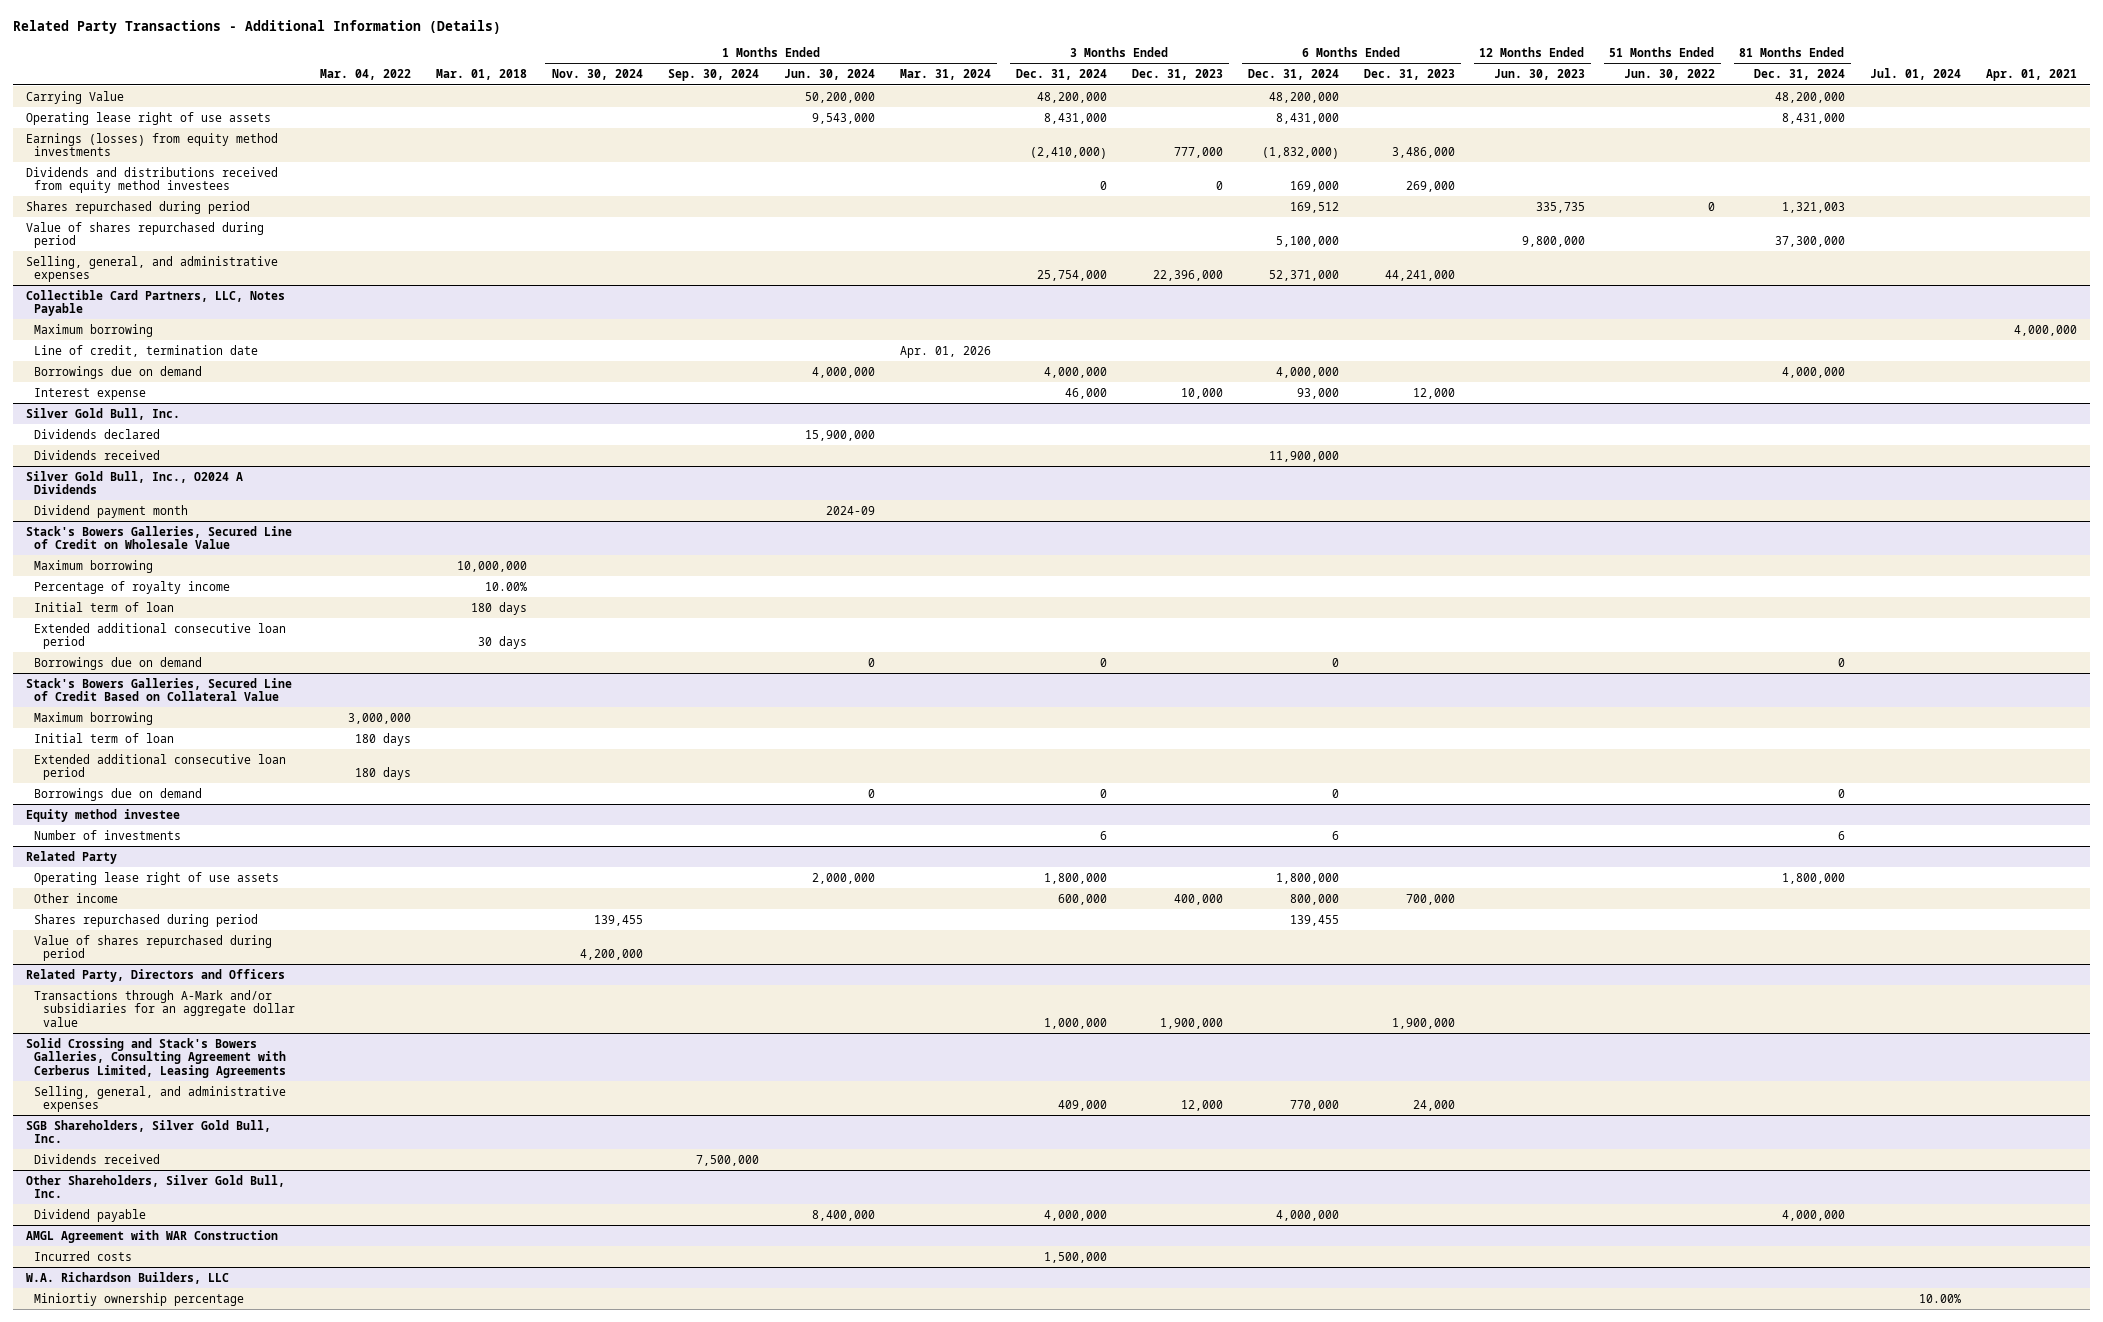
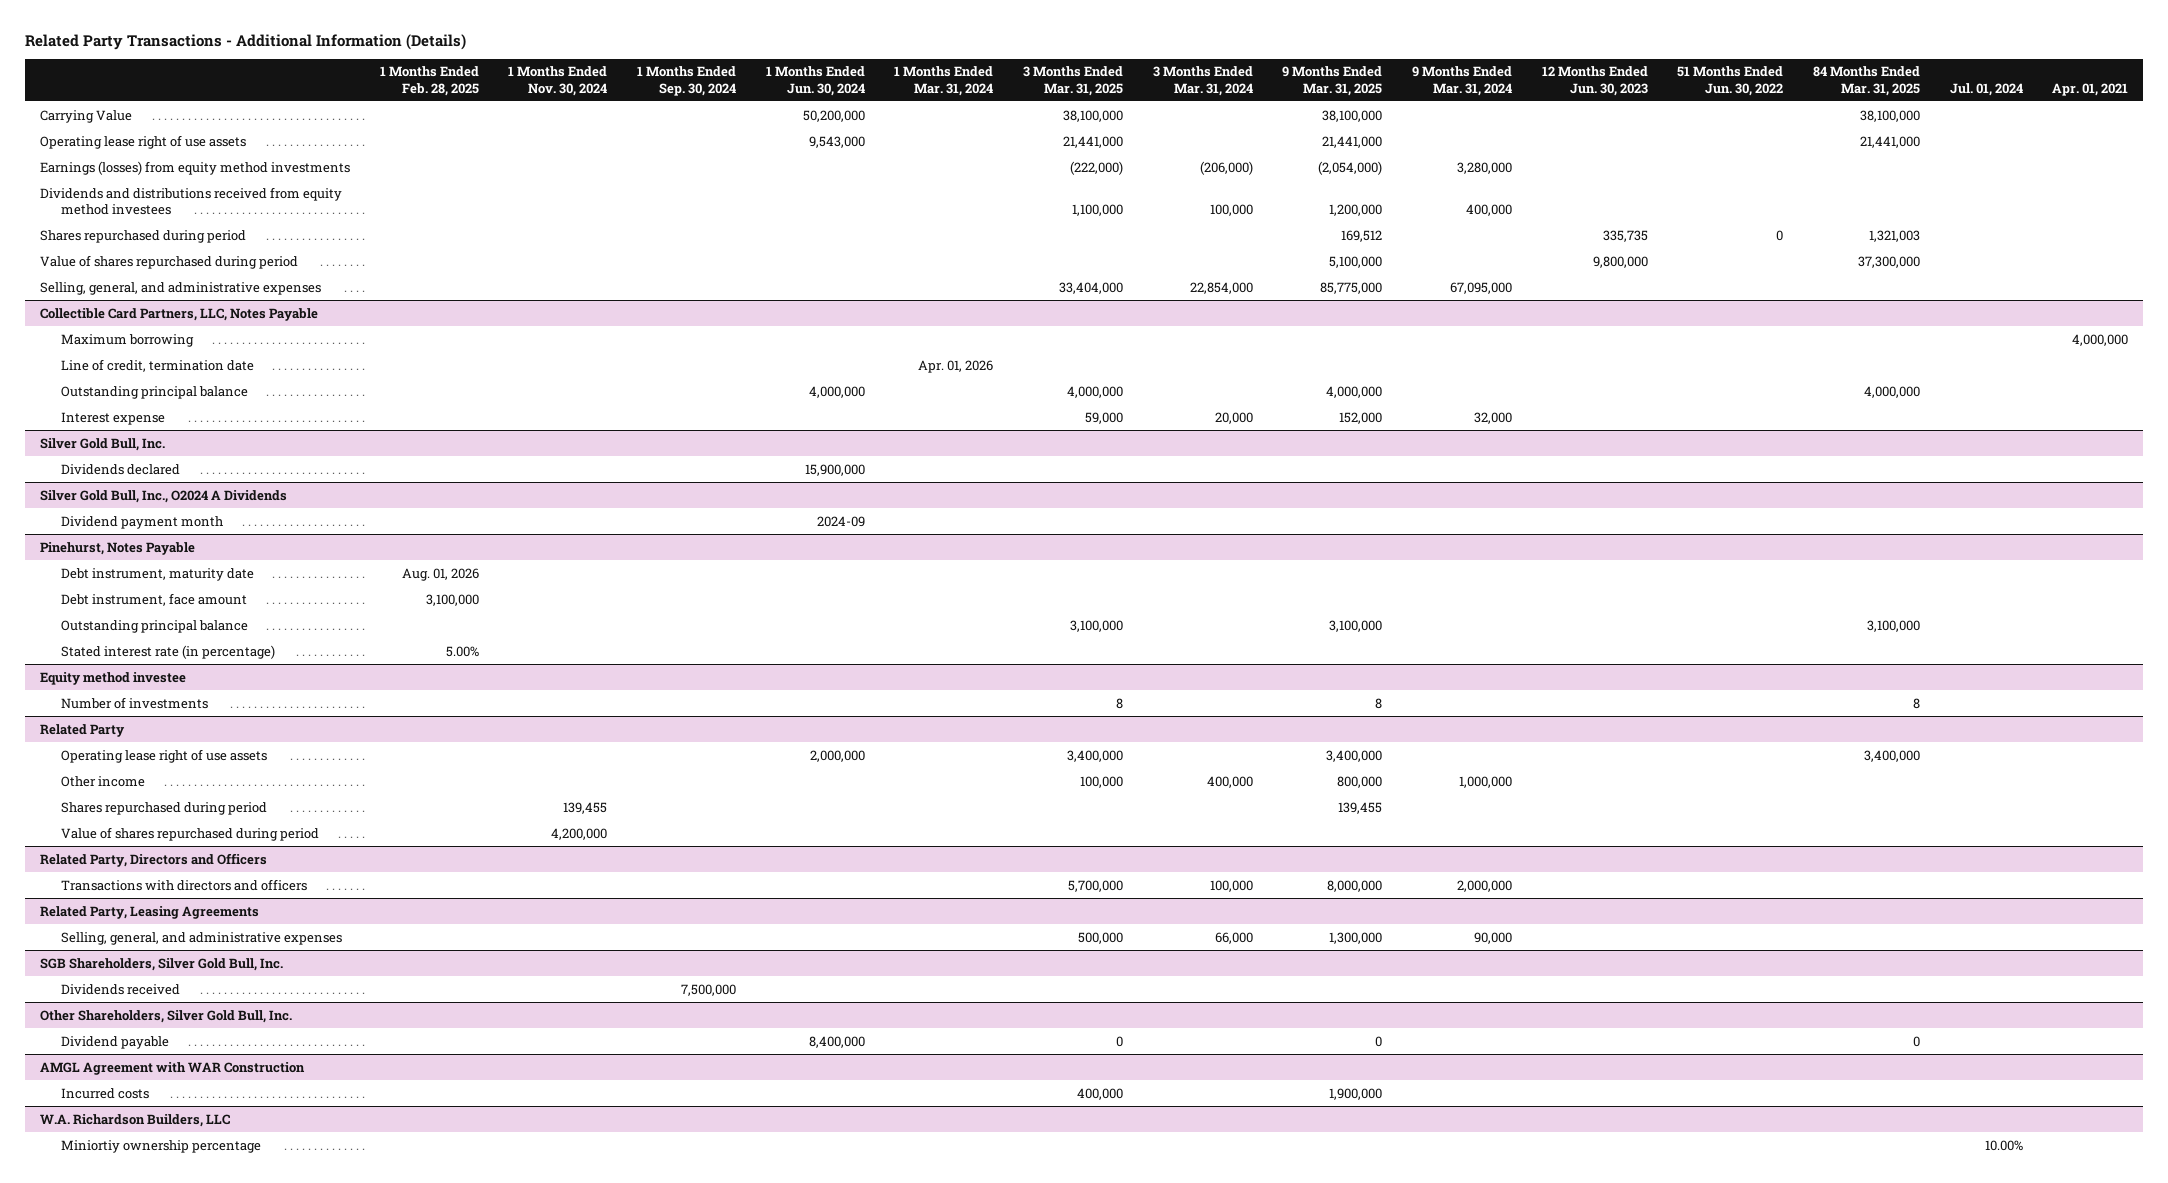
- | Mar. 04, 2022 | Mar. 01, 2018 | 1 Months Ended Nov. 30, 2024 | 1 Months Ended Sep. 30, 2024 | 1 Months Ended Jun. 30, 2024 | 1 Months Ended Mar. 31, 2024 | 3 Months Ended Dec. 31, 2024 | 3 Months Ended Dec. 31, 2023 | 6 Months Ended Dec. 31, 2024 | 6 Months Ended Dec. 31, 2023 | 12 Months Ended Jun. 30, 2023 | 51 Months Ended Jun. 30, 2022 | 81 Months Ended Dec. 31, 2024 | Jul. 01, 2024 | Apr. 01, 2021
+ | 1 Months Ended Feb. 28, 2025 | 1 Months Ended Nov. 30, 2024 | 1 Months Ended Sep. 30, 2024 | 1 Months Ended Jun. 30, 2024 | 1 Months Ended Mar. 31, 2024 | 3 Months Ended Mar. 31, 2025 | 3 Months Ended Mar. 31, 2024 | 9 Months Ended Mar. 31, 2025 | 9 Months Ended Mar. 31, 2024 | 12 Months Ended Jun. 30, 2023 | 51 Months Ended Jun. 30, 2022 | 84 Months Ended Mar. 31, 2025 | Jul. 01, 2024 | Apr. 01, 2021
@ Collectible Card Partners, LLC, Notes Payable
- Borrowings due on demand | | | | | 4,000,000 | | 4,000,000 | | 4,000,000 | | | | 4,000,000 | |
+ Outstanding principal balance | | | | 4,000,000 | | 4,000,000 | | 4,000,000 | | | | 4,000,000 | |
@ Silver Gold Bull, Inc.
- Dividends received | | | | | | | | | 11,900,000 | | | | | |
- Stack's Bowers Galleries, Secured Line of Credit on Wholesale Value
- Maximum borrowing | | 10,000,000 | | | | | | | | | | | | |
- Percentage of royalty income | | 10.00% | | | | | | | | | | | | |
- Initial term of loan | | 180 days | | | | | | | | | | | | |
- Extended additional consecutive loan period | | 30 days | | | | | | | | | | | | |
- Borrowings due on demand | | | | | 0 | | 0 | | 0 | | | | 0 | |
- Stack's Bowers Galleries, Secured Line of Credit Based on Collateral Value
- Maximum borrowing | 3,000,000 | | | | | | | | | | | | | |
- Initial term of loan | 180 days | | | | | | | | | | | | | |
- Extended additional consecutive loan period | 180 days | | | | | | | | | | | | | |
- Borrowings due on demand | | | | | 0 | | 0 | | 0 | | | | 0 | |
+ Pinehurst, Notes Payable
+ Debt instrument, maturity date | Aug. 01, 2026 | | | | | | | | | | | | |
+ Debt instrument, face amount | 3,100,000 | | | | | | | | | | | | |
+ Outstanding principal balance | | | | | | 3,100,000 | | 3,100,000 | | | | 3,100,000 | |
+ Stated interest rate (in percentage) | 5.00% | | | | | | | | | | | | |
@ Related Party, Directors and Officers
- Transactions through A-Mark and/or subsidiaries for an aggregate dollar value | | | | | | | 1,000,000 | 1,900,000 | | 1,900,000 | | | | |
- Solid Crossing and Stack's Bowers Galleries, Consulting Agreement with Cerberus Limited, Leasing Agreements
- Selling, general, and administrative expenses | | | | | | | 409,000 | 12,000 | 770,000 | 24,000 | | | | |
@ Related Party, Directors and Officers
+ Transactions with directors and officers | | | | | | 5,700,000 | 100,000 | 8,000,000 | 2,000,000 | | | | |
+ Related Party, Leasing Agreements
+ Selling, general, and administrative expenses | | | | | | 500,000 | 66,000 | 1,300,000 | 90,000 | | | | |

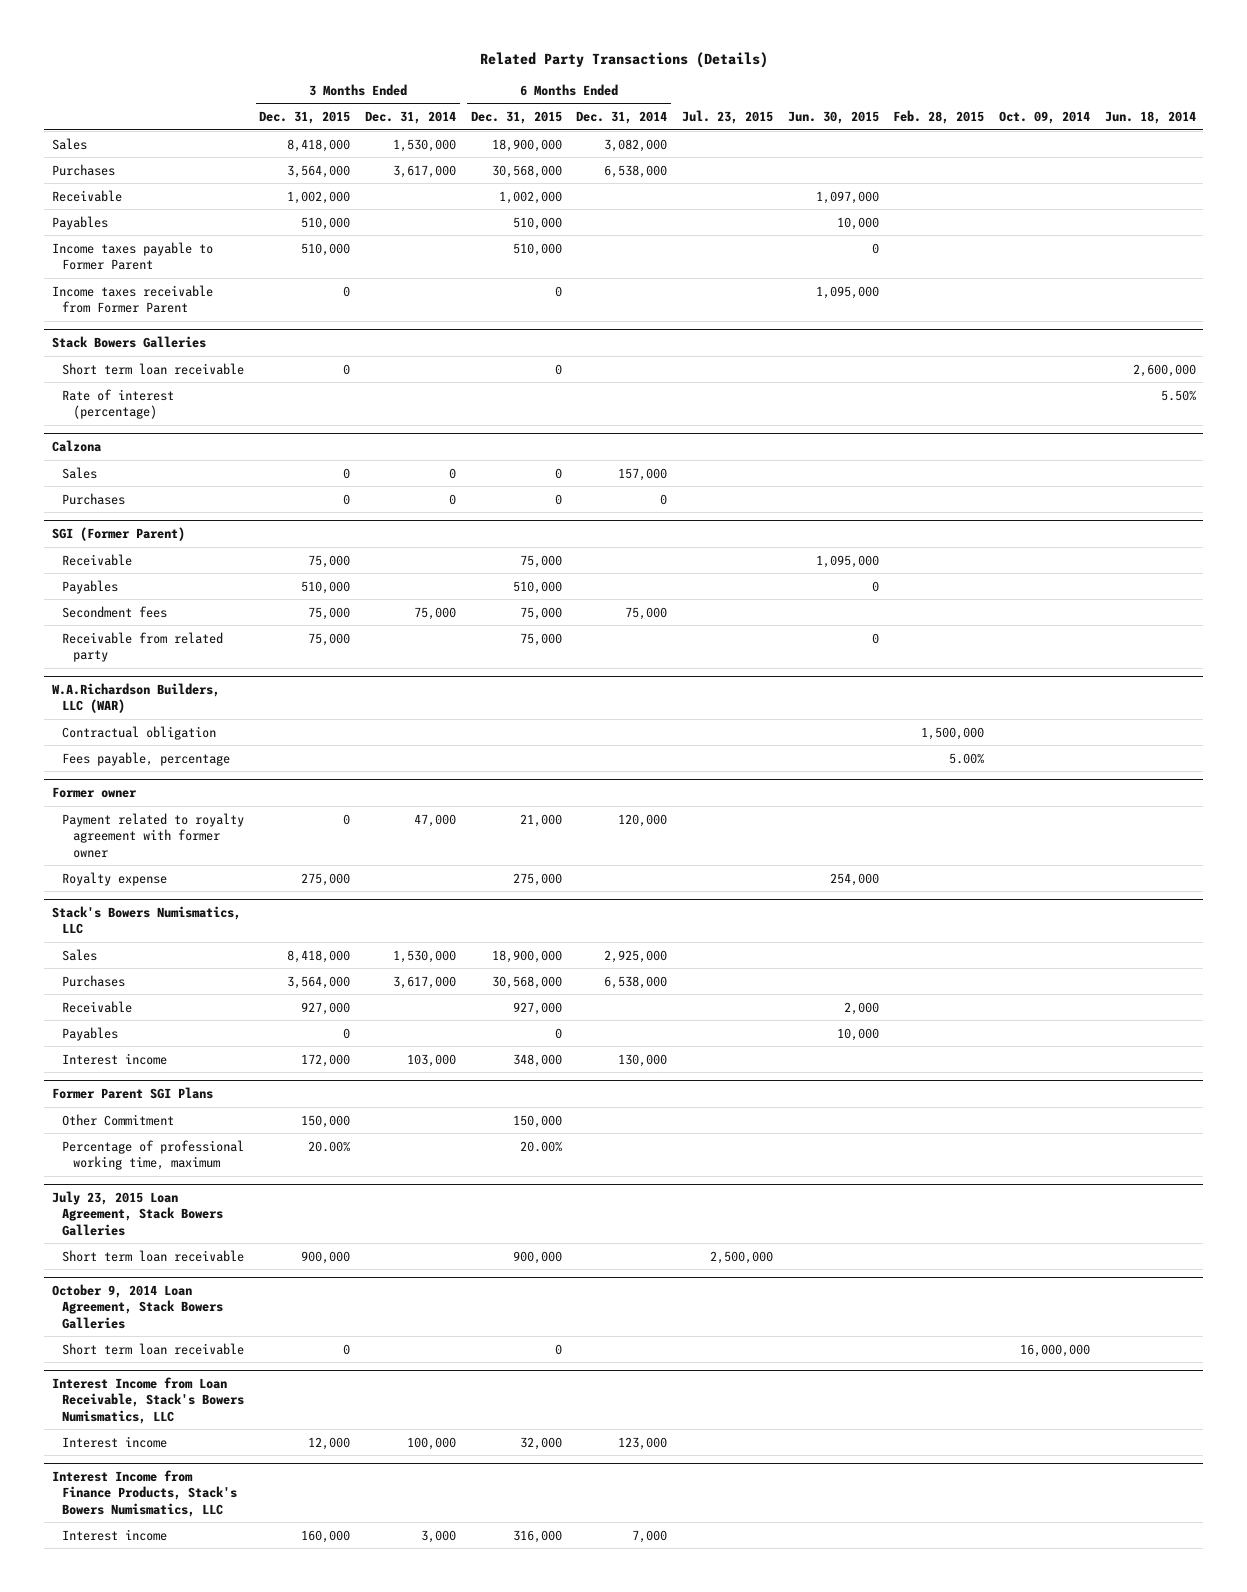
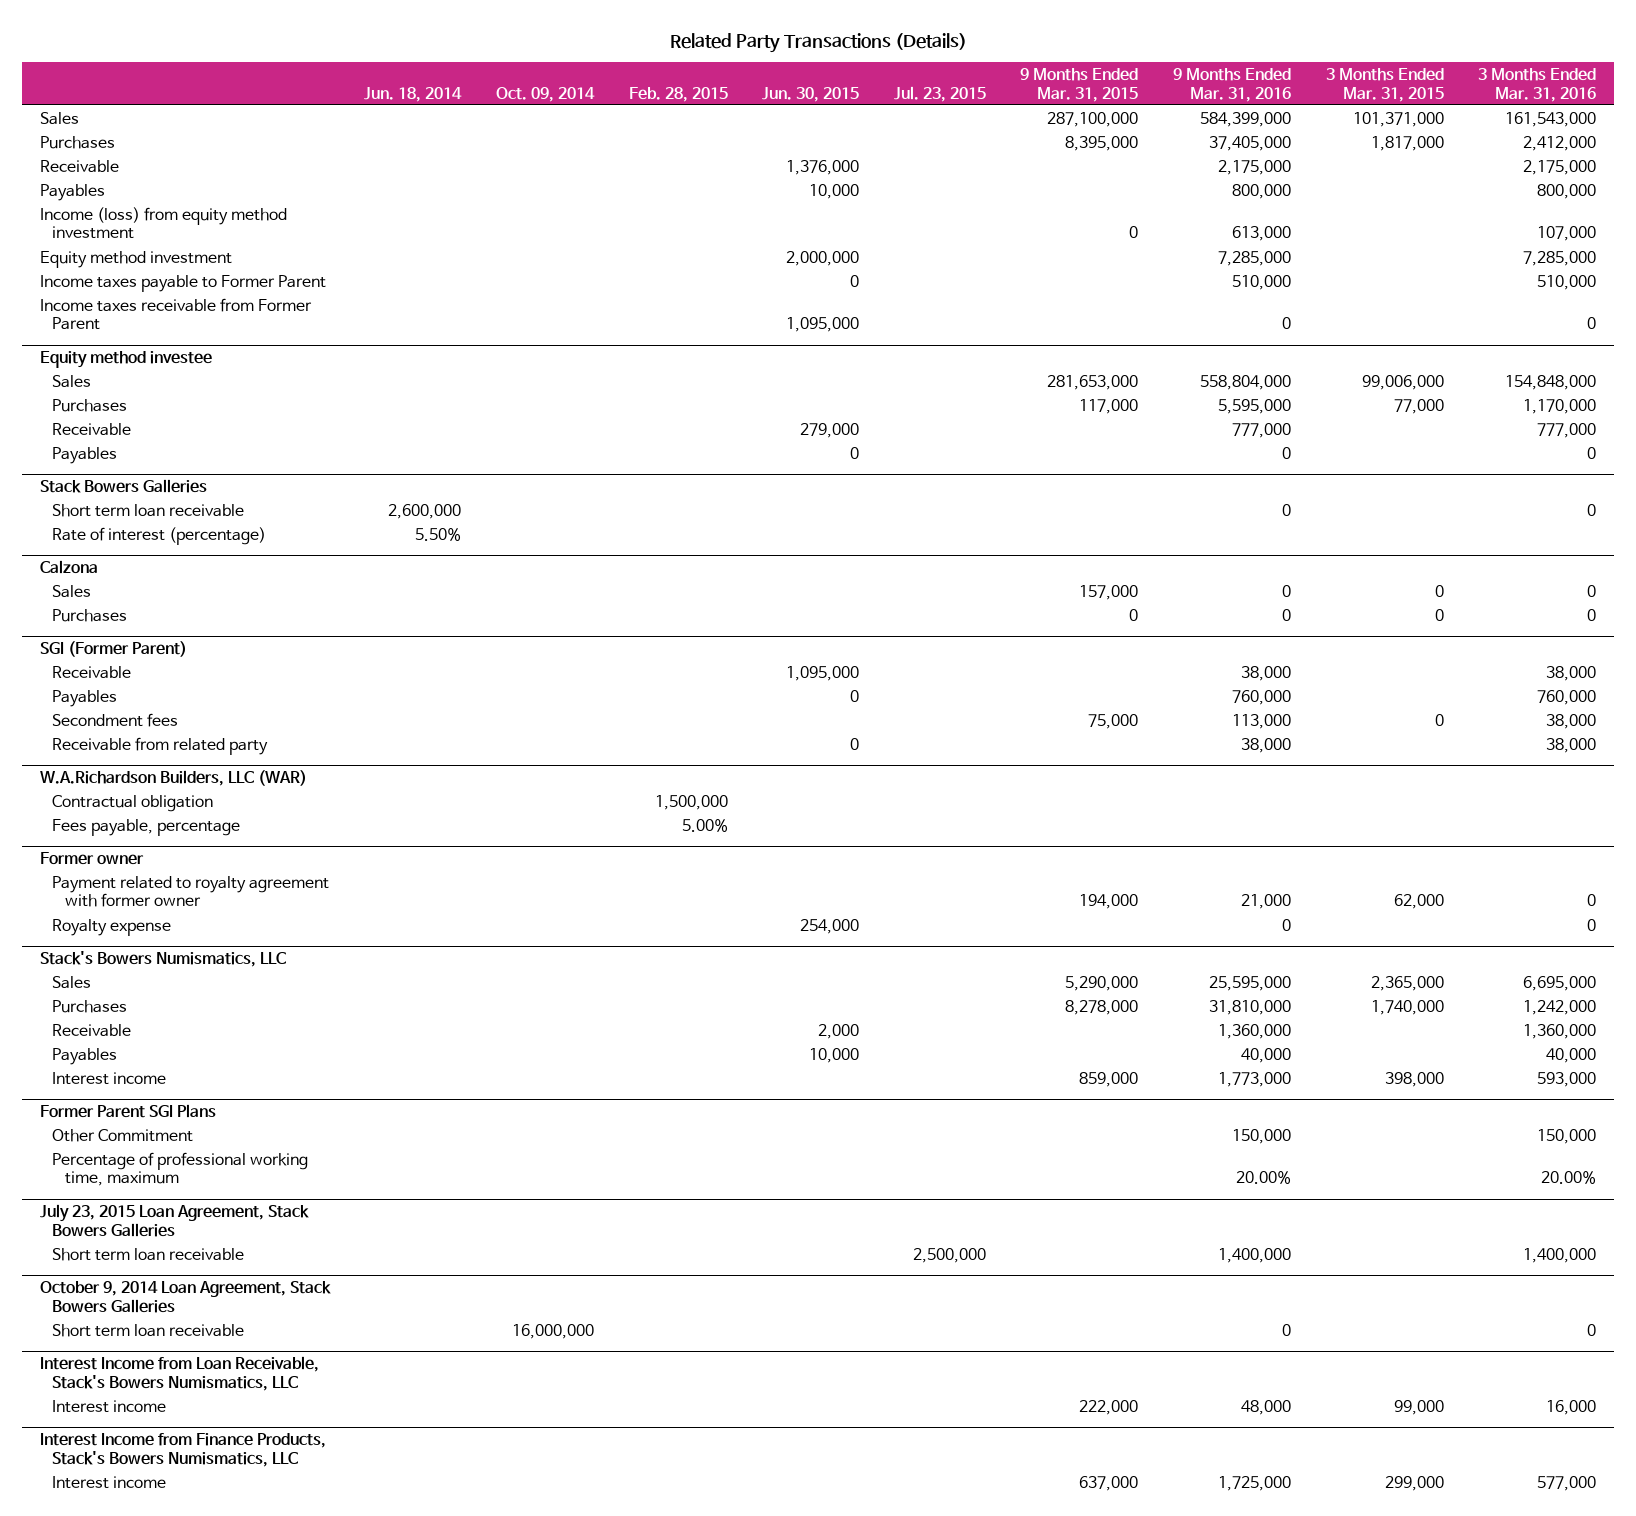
- | 3 Months Ended Dec. 31, 2015 | 3 Months Ended Dec. 31, 2014 | 6 Months Ended Dec. 31, 2015 | 6 Months Ended Dec. 31, 2014 | Jul. 23, 2015 | Jun. 30, 2015 | Feb. 28, 2015 | Oct. 09, 2014 | Jun. 18, 2014
+ | Jun. 18, 2014 | Oct. 09, 2014 | Feb. 28, 2015 | Jun. 30, 2015 | Jul. 23, 2015 | 9 Months Ended Mar. 31, 2015 | 9 Months Ended Mar. 31, 2016 | 3 Months Ended Mar. 31, 2015 | 3 Months Ended Mar. 31, 2016
- Receivable | 1,002,000 | | 1,002,000 | | | 1,097,000 | | |
+ Receivable | | | | 1,376,000 | | | 2,175,000 | | 2,175,000
+ Income (loss) from equity method investment | | | | | | 0 | 613,000 | | 107,000
+ Equity method investment | | | | 2,000,000 | | | 7,285,000 | | 7,285,000
+ Equity method investee
+ Sales | | | | | | 281,653,000 | 558,804,000 | 99,006,000 | 154,848,000
+ Purchases | | | | | | 117,000 | 5,595,000 | 77,000 | 1,170,000
+ Receivable | | | | 279,000 | | | 777,000 | | 777,000
+ Payables | | | | 0 | | | 0 | | 0

